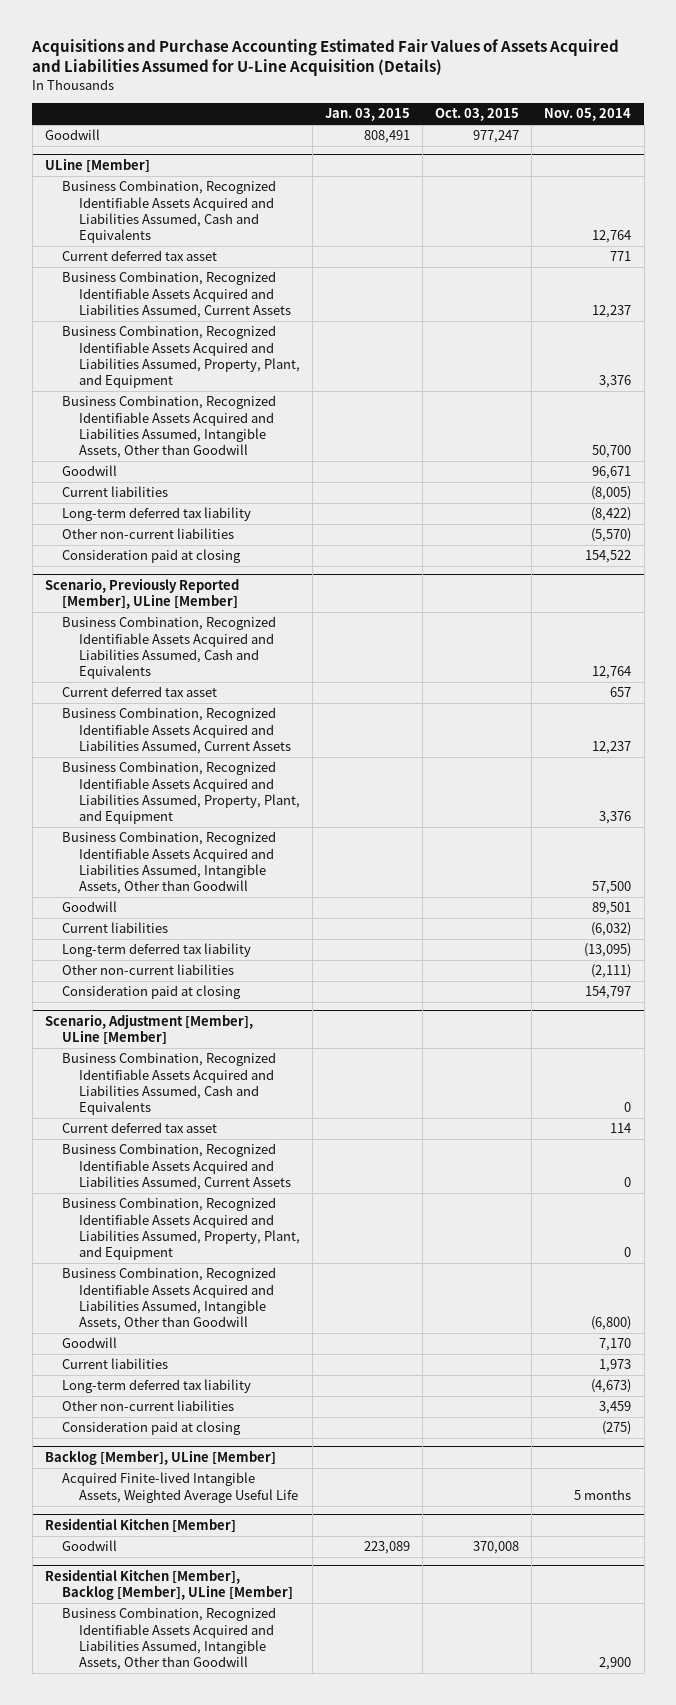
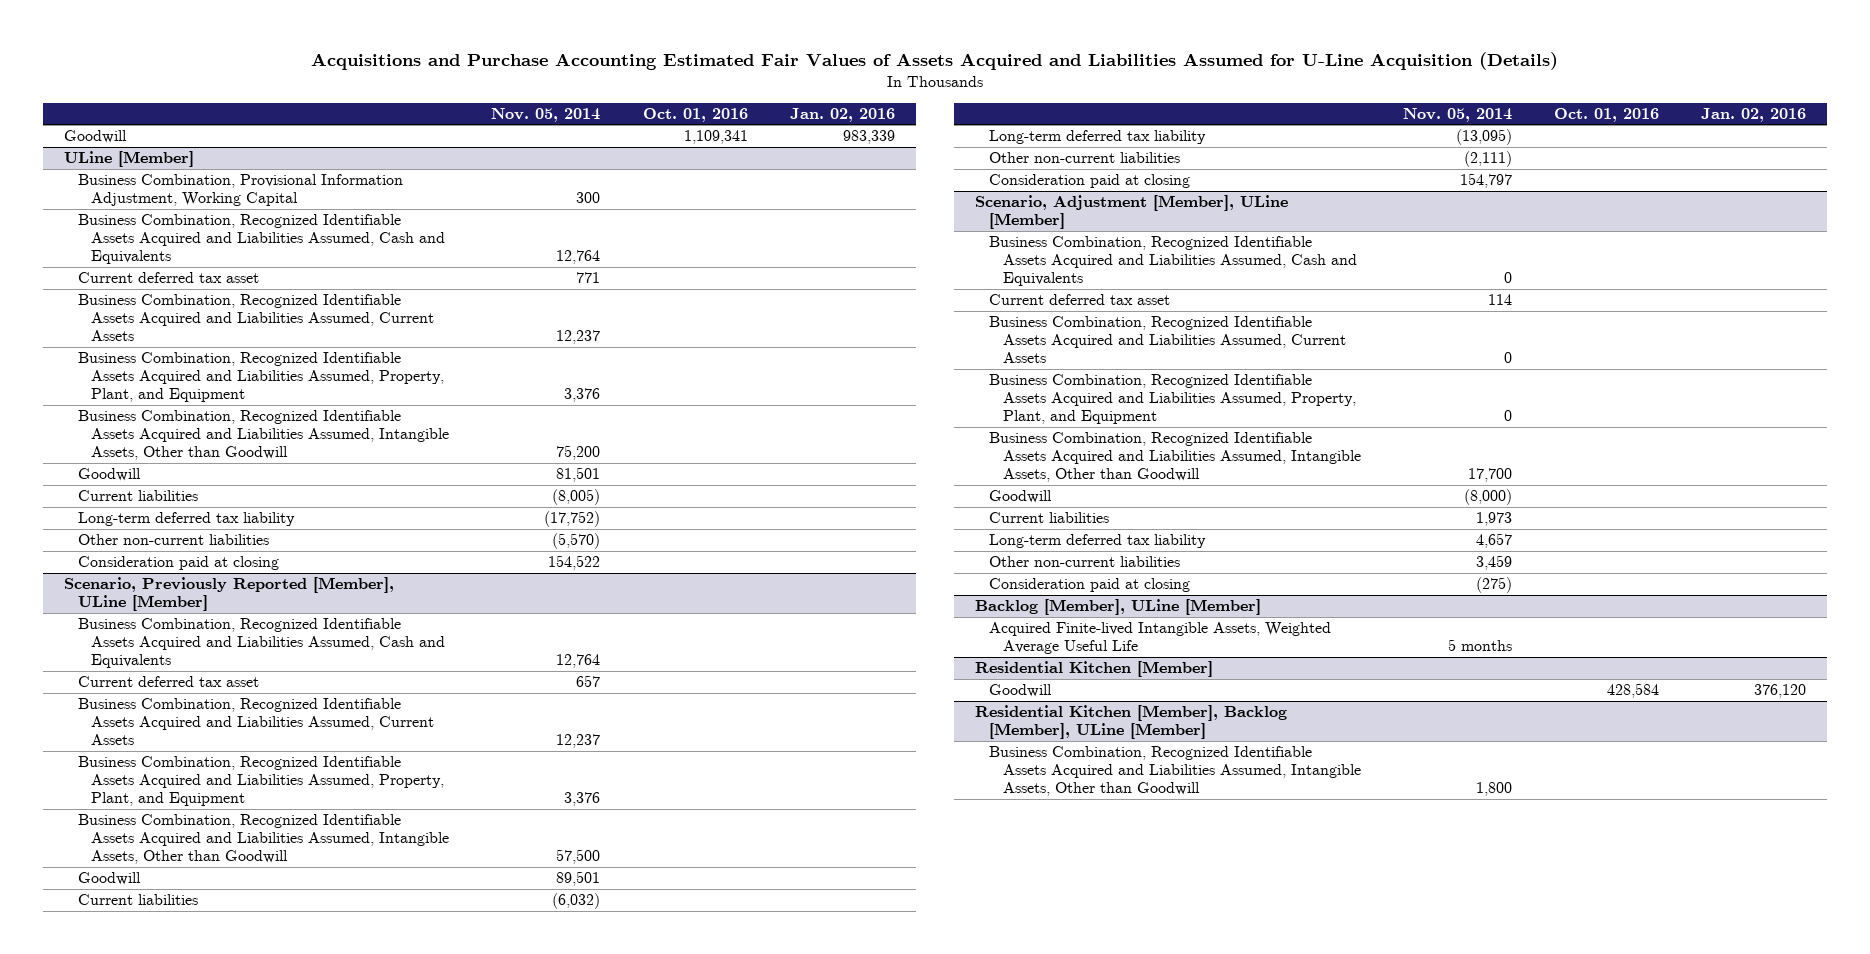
- | Jan. 03, 2015 | Oct. 03, 2015 | Nov. 05, 2014
+ | Nov. 05, 2014 | Oct. 01, 2016 | Jan. 02, 2016
@ ULine [Member]
+ Business Combination, Provisional Information Adjustment, Working Capital | 300 | |
- Business Combination, Recognized Identifiable Assets Acquired and Liabilities Assumed, Intangible Assets, Other than Goodwill | | | 50,700
- Goodwill | | | 96,671
+ Business Combination, Recognized Identifiable Assets Acquired and Liabilities Assumed, Intangible Assets, Other than Goodwill | 75,200 | |
+ Goodwill | 81,501 | |
- Long-term deferred tax liability | | | (8,422)
+ Long-term deferred tax liability | (17,752) | |
@ Scenario, Adjustment [Member], ULine [Member]
- Business Combination, Recognized Identifiable Assets Acquired and Liabilities Assumed, Intangible Assets, Other than Goodwill | | | (6,800)
- Goodwill | | | 7,170
+ Business Combination, Recognized Identifiable Assets Acquired and Liabilities Assumed, Intangible Assets, Other than Goodwill | 17,700 | |
+ Goodwill | (8,000) | |
- Long-term deferred tax liability | | | (4,673)
+ Long-term deferred tax liability | 4,657 | |
@ Residential Kitchen [Member], Backlog [Member], ULine [Member]
- Business Combination, Recognized Identifiable Assets Acquired and Liabilities Assumed, Intangible Assets, Other than Goodwill | | | 2,900
+ Business Combination, Recognized Identifiable Assets Acquired and Liabilities Assumed, Intangible Assets, Other than Goodwill | 1,800 | |

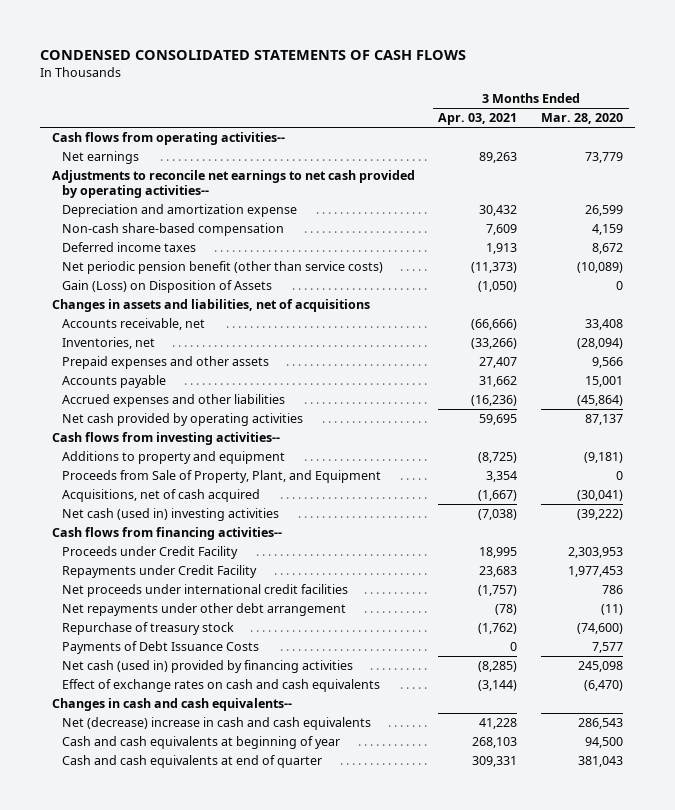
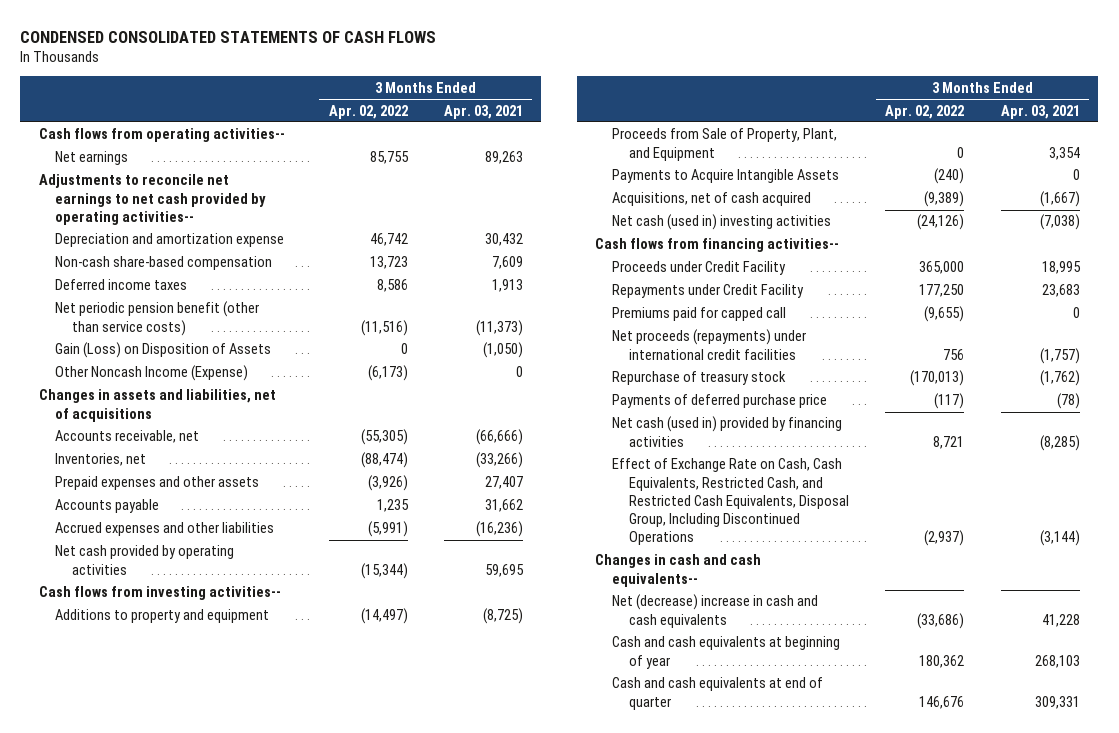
- | 3 Months Ended Apr. 03, 2021 | 3 Months Ended Mar. 28, 2020
+ | 3 Months Ended Apr. 02, 2022 | 3 Months Ended Apr. 03, 2021
+ Other Noncash Income (Expense) | (6,173) | 0
+ Payments to Acquire Intangible Assets | (240) | 0
- Net proceeds under international credit facilities | (1,757) | 786
- Net repayments under other debt arrangement | (78) | (11)
+ Premiums paid for capped call | (9,655) | 0
+ Net proceeds (repayments) under international credit facilities | 756 | (1,757)
- Payments of Debt Issuance Costs | 0 | 7,577
+ Payments of deferred purchase price | (117) | (78)
- Effect of exchange rates on cash and cash equivalents | (3,144) | (6,470)
+ Effect of Exchange Rate on Cash, Cash Equivalents, Restricted Cash, and Restricted Cash Equivalents, Disposal Group, Including Discontinued Operations | (2,937) | (3,144)

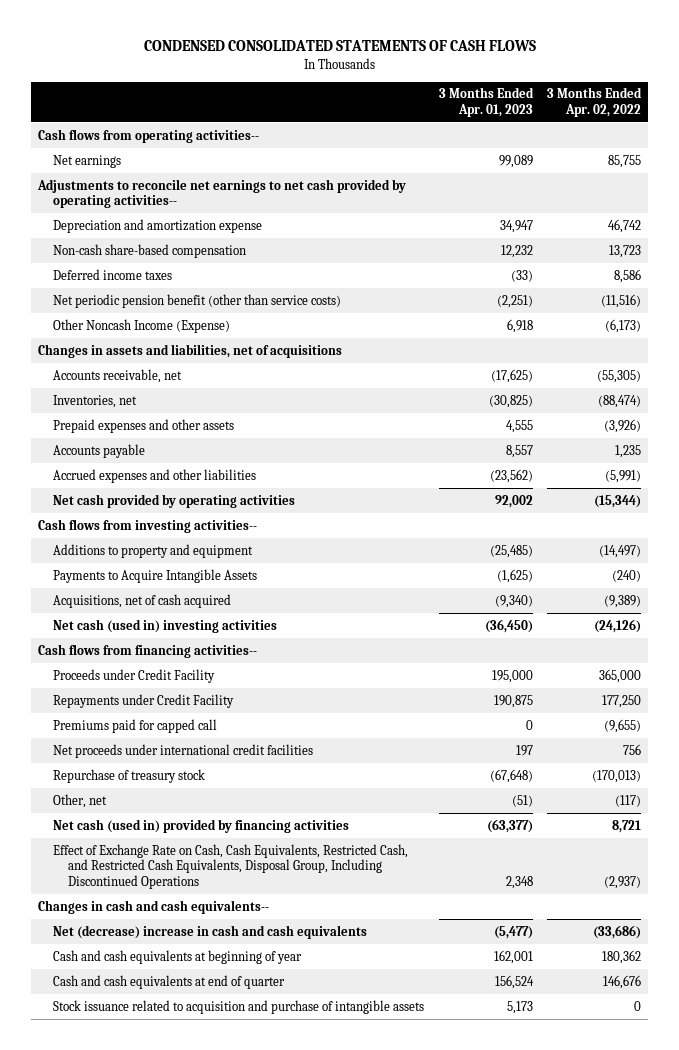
- | 3 Months Ended Apr. 02, 2022 | 3 Months Ended Apr. 03, 2021
+ | 3 Months Ended Apr. 01, 2023 | 3 Months Ended Apr. 02, 2022
- Gain (Loss) on Disposition of Assets | 0 | (1,050)
- Proceeds from Sale of Property, Plant, and Equipment | 0 | 3,354
- Net proceeds (repayments) under international credit facilities | 756 | (1,757)
+ Net proceeds under international credit facilities | 197 | 756
- Payments of deferred purchase price | (117) | (78)
+ Other, net | (51) | (117)
+ Stock issuance related to acquisition and purchase of intangible assets | 5,173 | 0

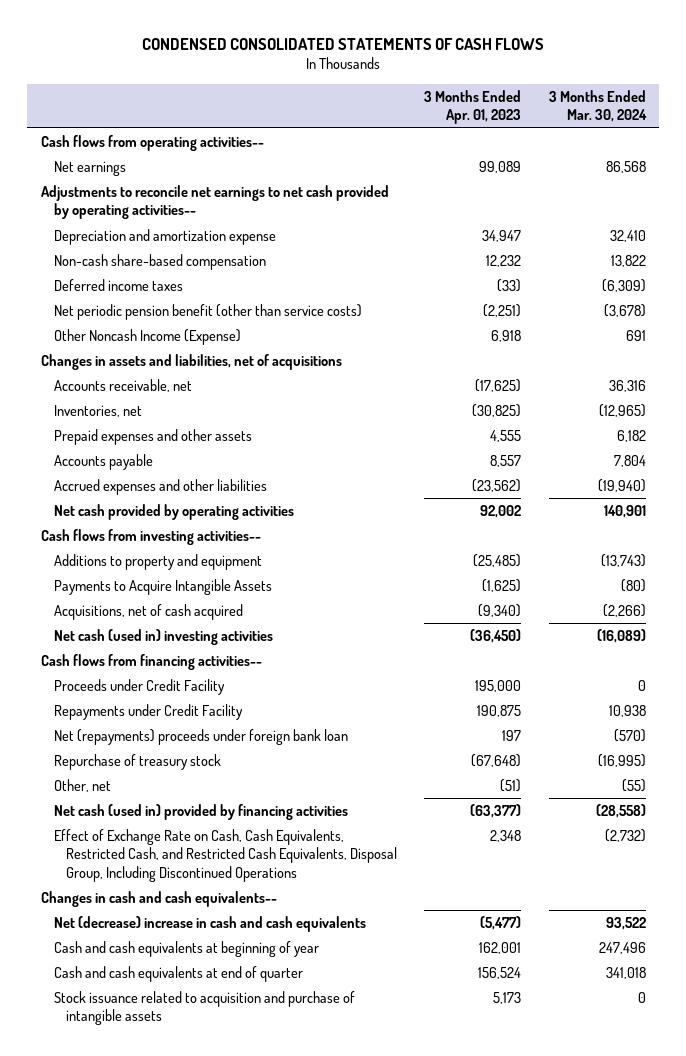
- | 3 Months Ended Apr. 01, 2023 | 3 Months Ended Apr. 02, 2022
+ | 3 Months Ended Apr. 01, 2023 | 3 Months Ended Mar. 30, 2024
- Premiums paid for capped call | 0 | (9,655)
- Net proceeds under international credit facilities | 197 | 756
+ Net (repayments) proceeds under foreign bank loan | 197 | (570)

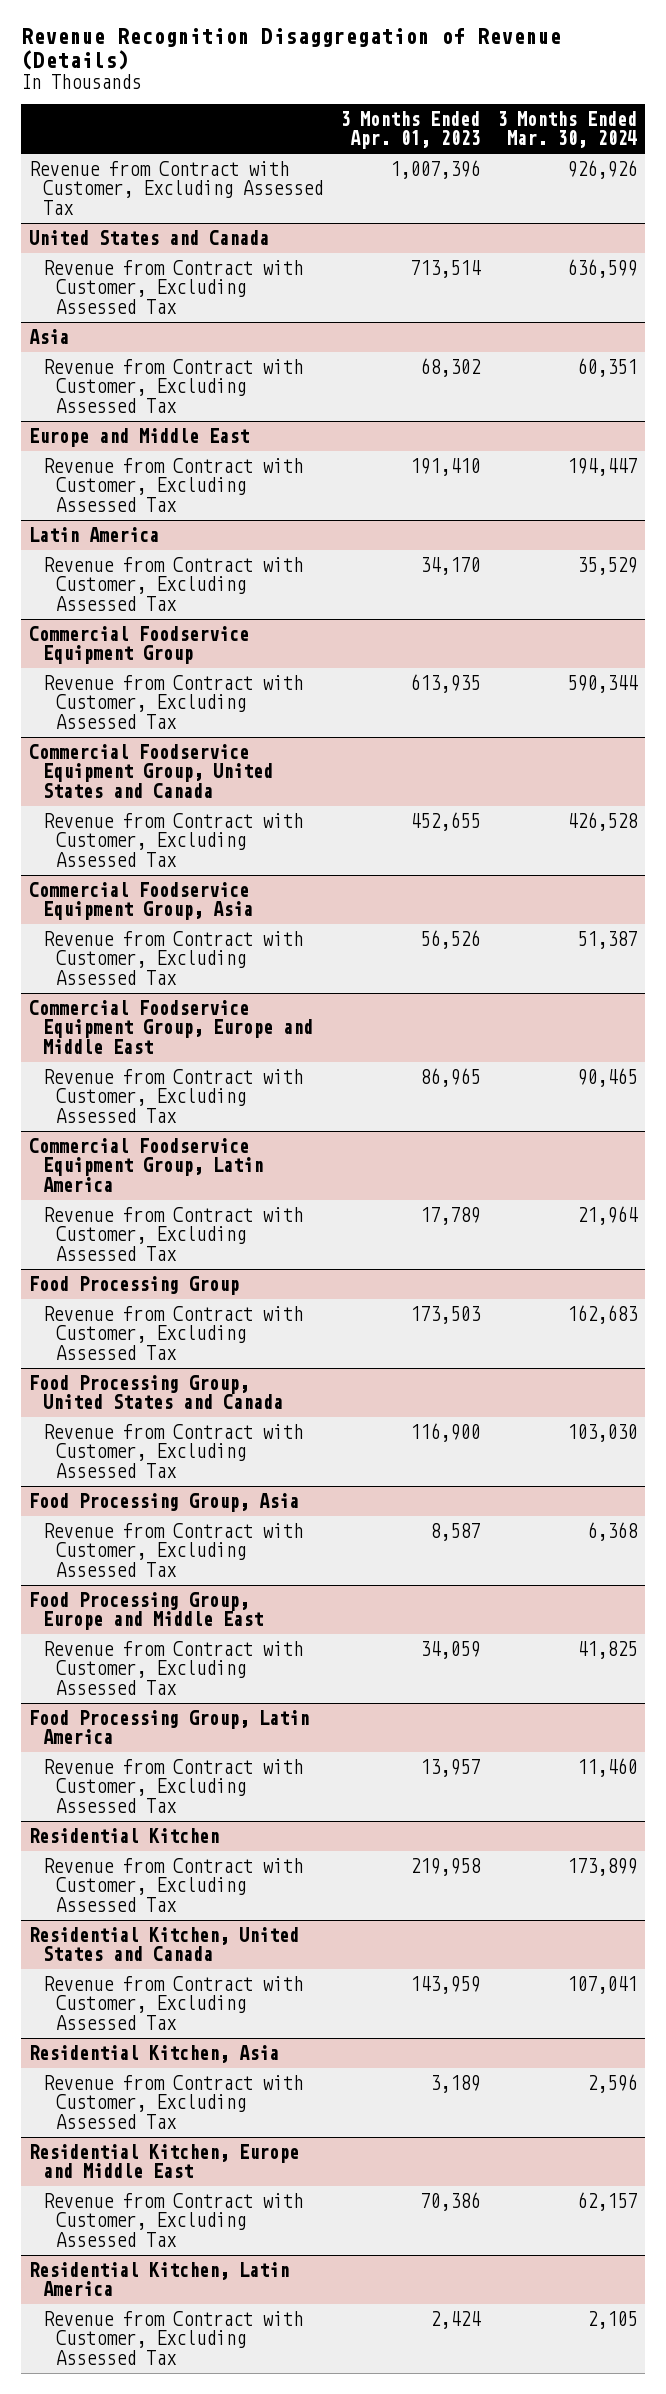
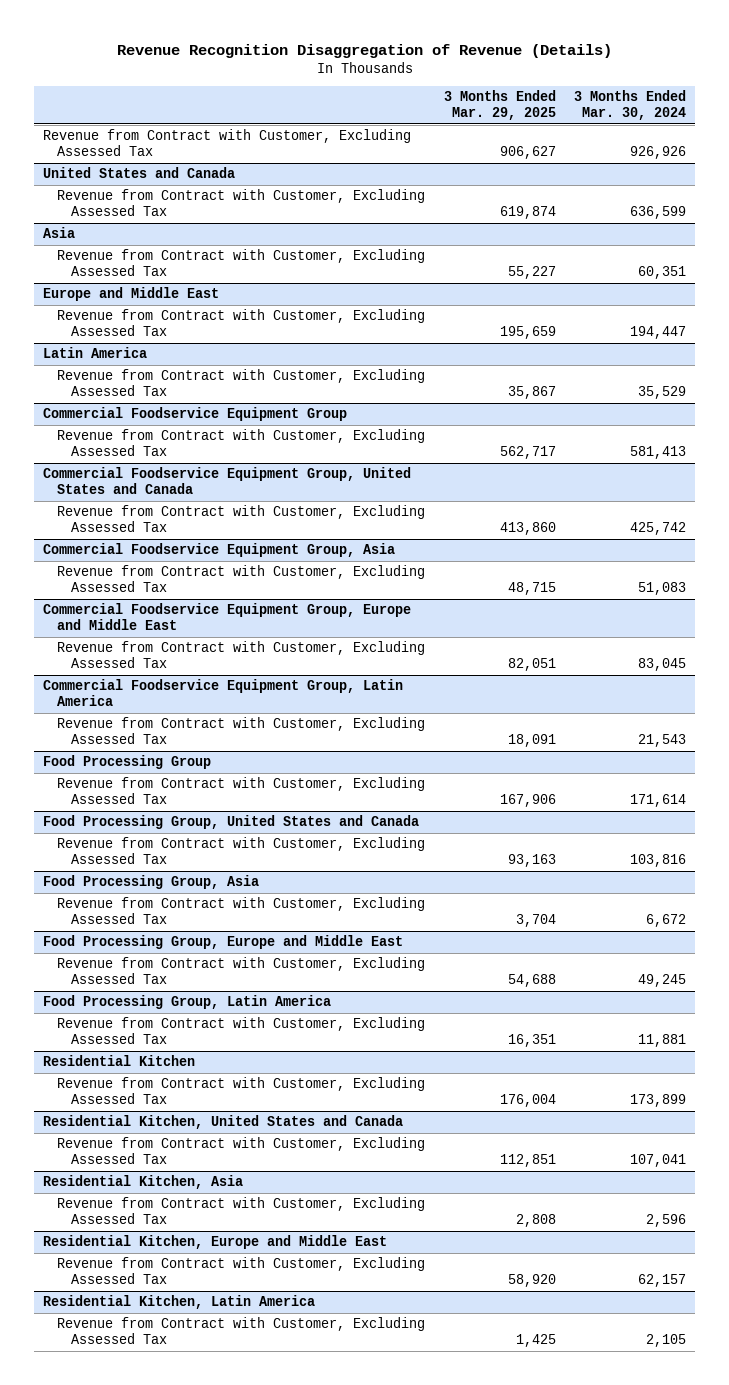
- | 3 Months Ended Apr. 01, 2023 | 3 Months Ended Mar. 30, 2024
+ | 3 Months Ended Mar. 29, 2025 | 3 Months Ended Mar. 30, 2024
@ Commercial Foodservice Equipment Group
- Revenue from Contract with Customer, Excluding Assessed Tax | 613,935 | 590,344
+ Revenue from Contract with Customer, Excluding Assessed Tax | 562,717 | 581,413
@ Commercial Foodservice Equipment Group, United States and Canada
- Revenue from Contract with Customer, Excluding Assessed Tax | 452,655 | 426,528
+ Revenue from Contract with Customer, Excluding Assessed Tax | 413,860 | 425,742
@ Commercial Foodservice Equipment Group, Asia
- Revenue from Contract with Customer, Excluding Assessed Tax | 56,526 | 51,387
+ Revenue from Contract with Customer, Excluding Assessed Tax | 48,715 | 51,083
@ Commercial Foodservice Equipment Group, Europe and Middle East
- Revenue from Contract with Customer, Excluding Assessed Tax | 86,965 | 90,465
+ Revenue from Contract with Customer, Excluding Assessed Tax | 82,051 | 83,045
@ Commercial Foodservice Equipment Group, Latin America
- Revenue from Contract with Customer, Excluding Assessed Tax | 17,789 | 21,964
+ Revenue from Contract with Customer, Excluding Assessed Tax | 18,091 | 21,543
@ Food Processing Group
- Revenue from Contract with Customer, Excluding Assessed Tax | 173,503 | 162,683
+ Revenue from Contract with Customer, Excluding Assessed Tax | 167,906 | 171,614
@ Food Processing Group, United States and Canada
- Revenue from Contract with Customer, Excluding Assessed Tax | 116,900 | 103,030
+ Revenue from Contract with Customer, Excluding Assessed Tax | 93,163 | 103,816
@ Food Processing Group, Asia
- Revenue from Contract with Customer, Excluding Assessed Tax | 8,587 | 6,368
+ Revenue from Contract with Customer, Excluding Assessed Tax | 3,704 | 6,672
@ Food Processing Group, Europe and Middle East
- Revenue from Contract with Customer, Excluding Assessed Tax | 34,059 | 41,825
+ Revenue from Contract with Customer, Excluding Assessed Tax | 54,688 | 49,245
@ Food Processing Group, Latin America
- Revenue from Contract with Customer, Excluding Assessed Tax | 13,957 | 11,460
+ Revenue from Contract with Customer, Excluding Assessed Tax | 16,351 | 11,881

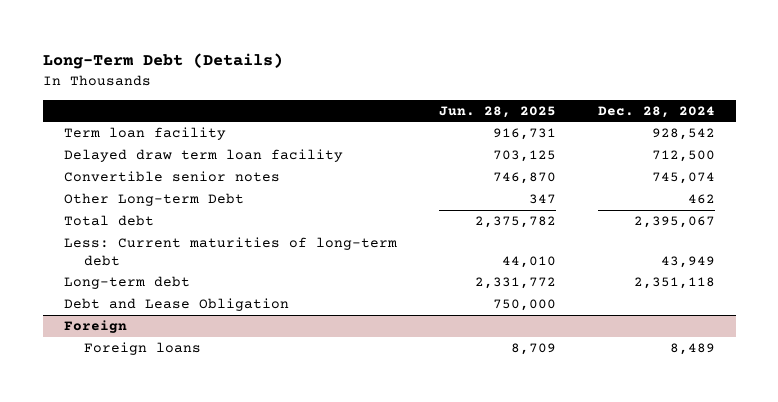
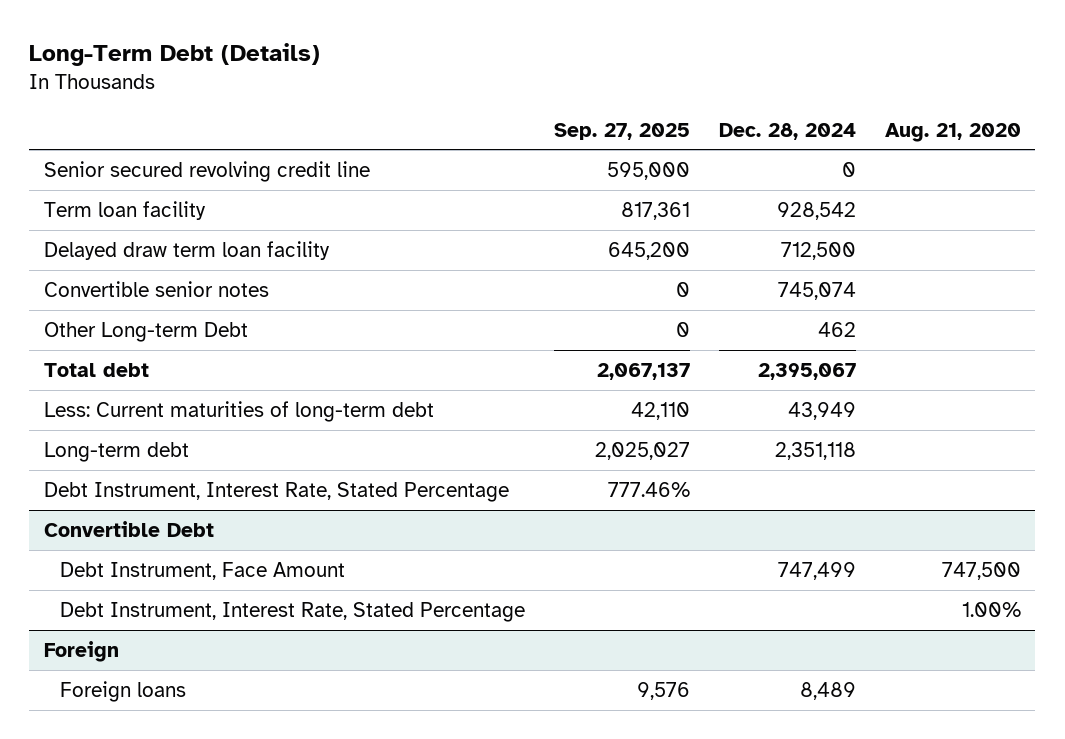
- | Jun. 28, 2025 | Dec. 28, 2024
+ | Sep. 27, 2025 | Dec. 28, 2024 | Aug. 21, 2020
+ Senior secured revolving credit line | 595,000 | 0 |
- Debt and Lease Obligation | 750,000 |
+ Debt Instrument, Interest Rate, Stated Percentage | 777.46% | |
+ Convertible Debt
+ Debt Instrument, Face Amount | | 747,499 | 747,500
+ Debt Instrument, Interest Rate, Stated Percentage | | | 1.00%

